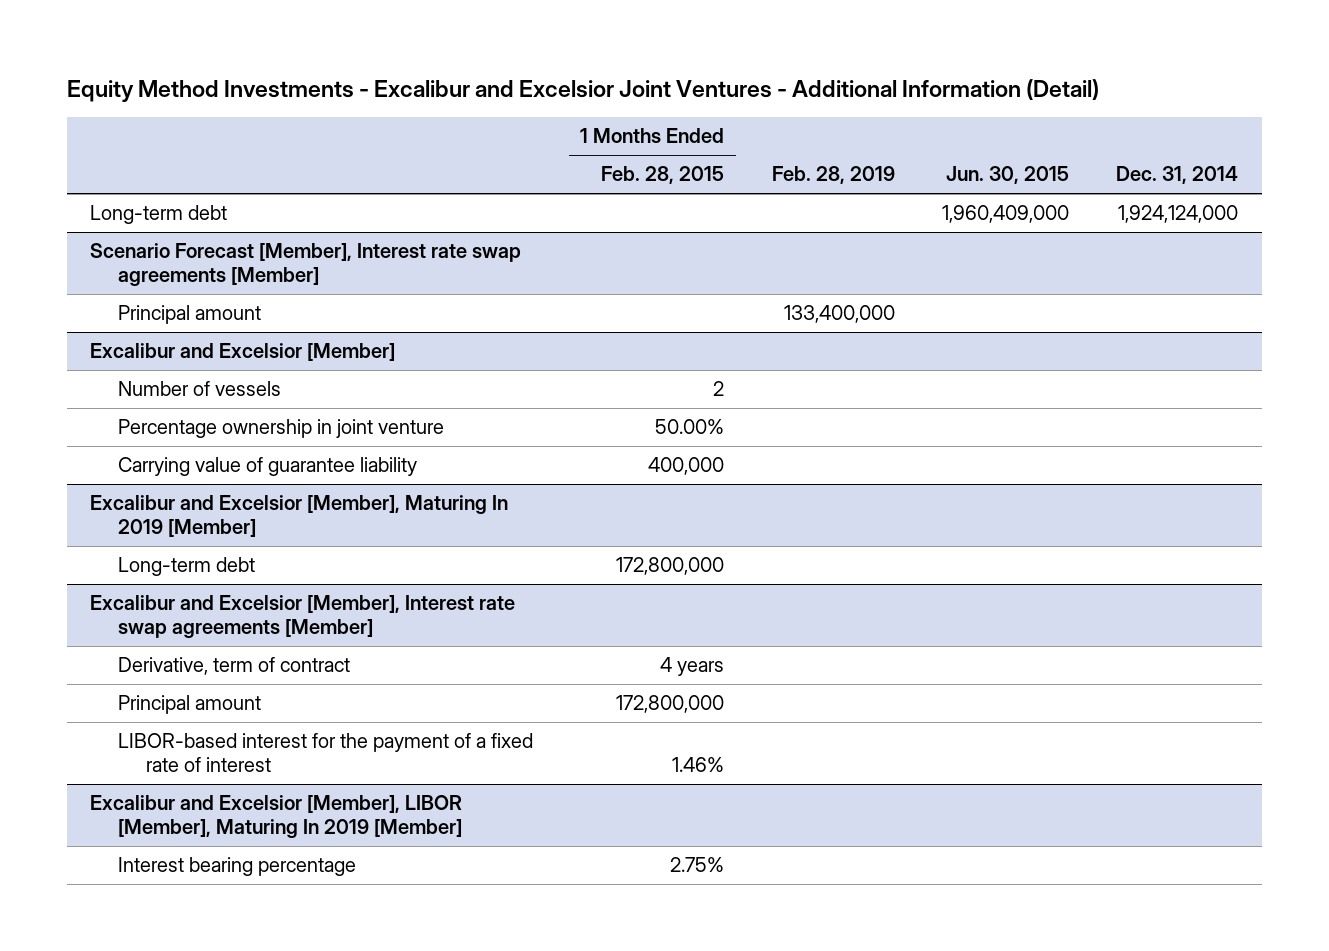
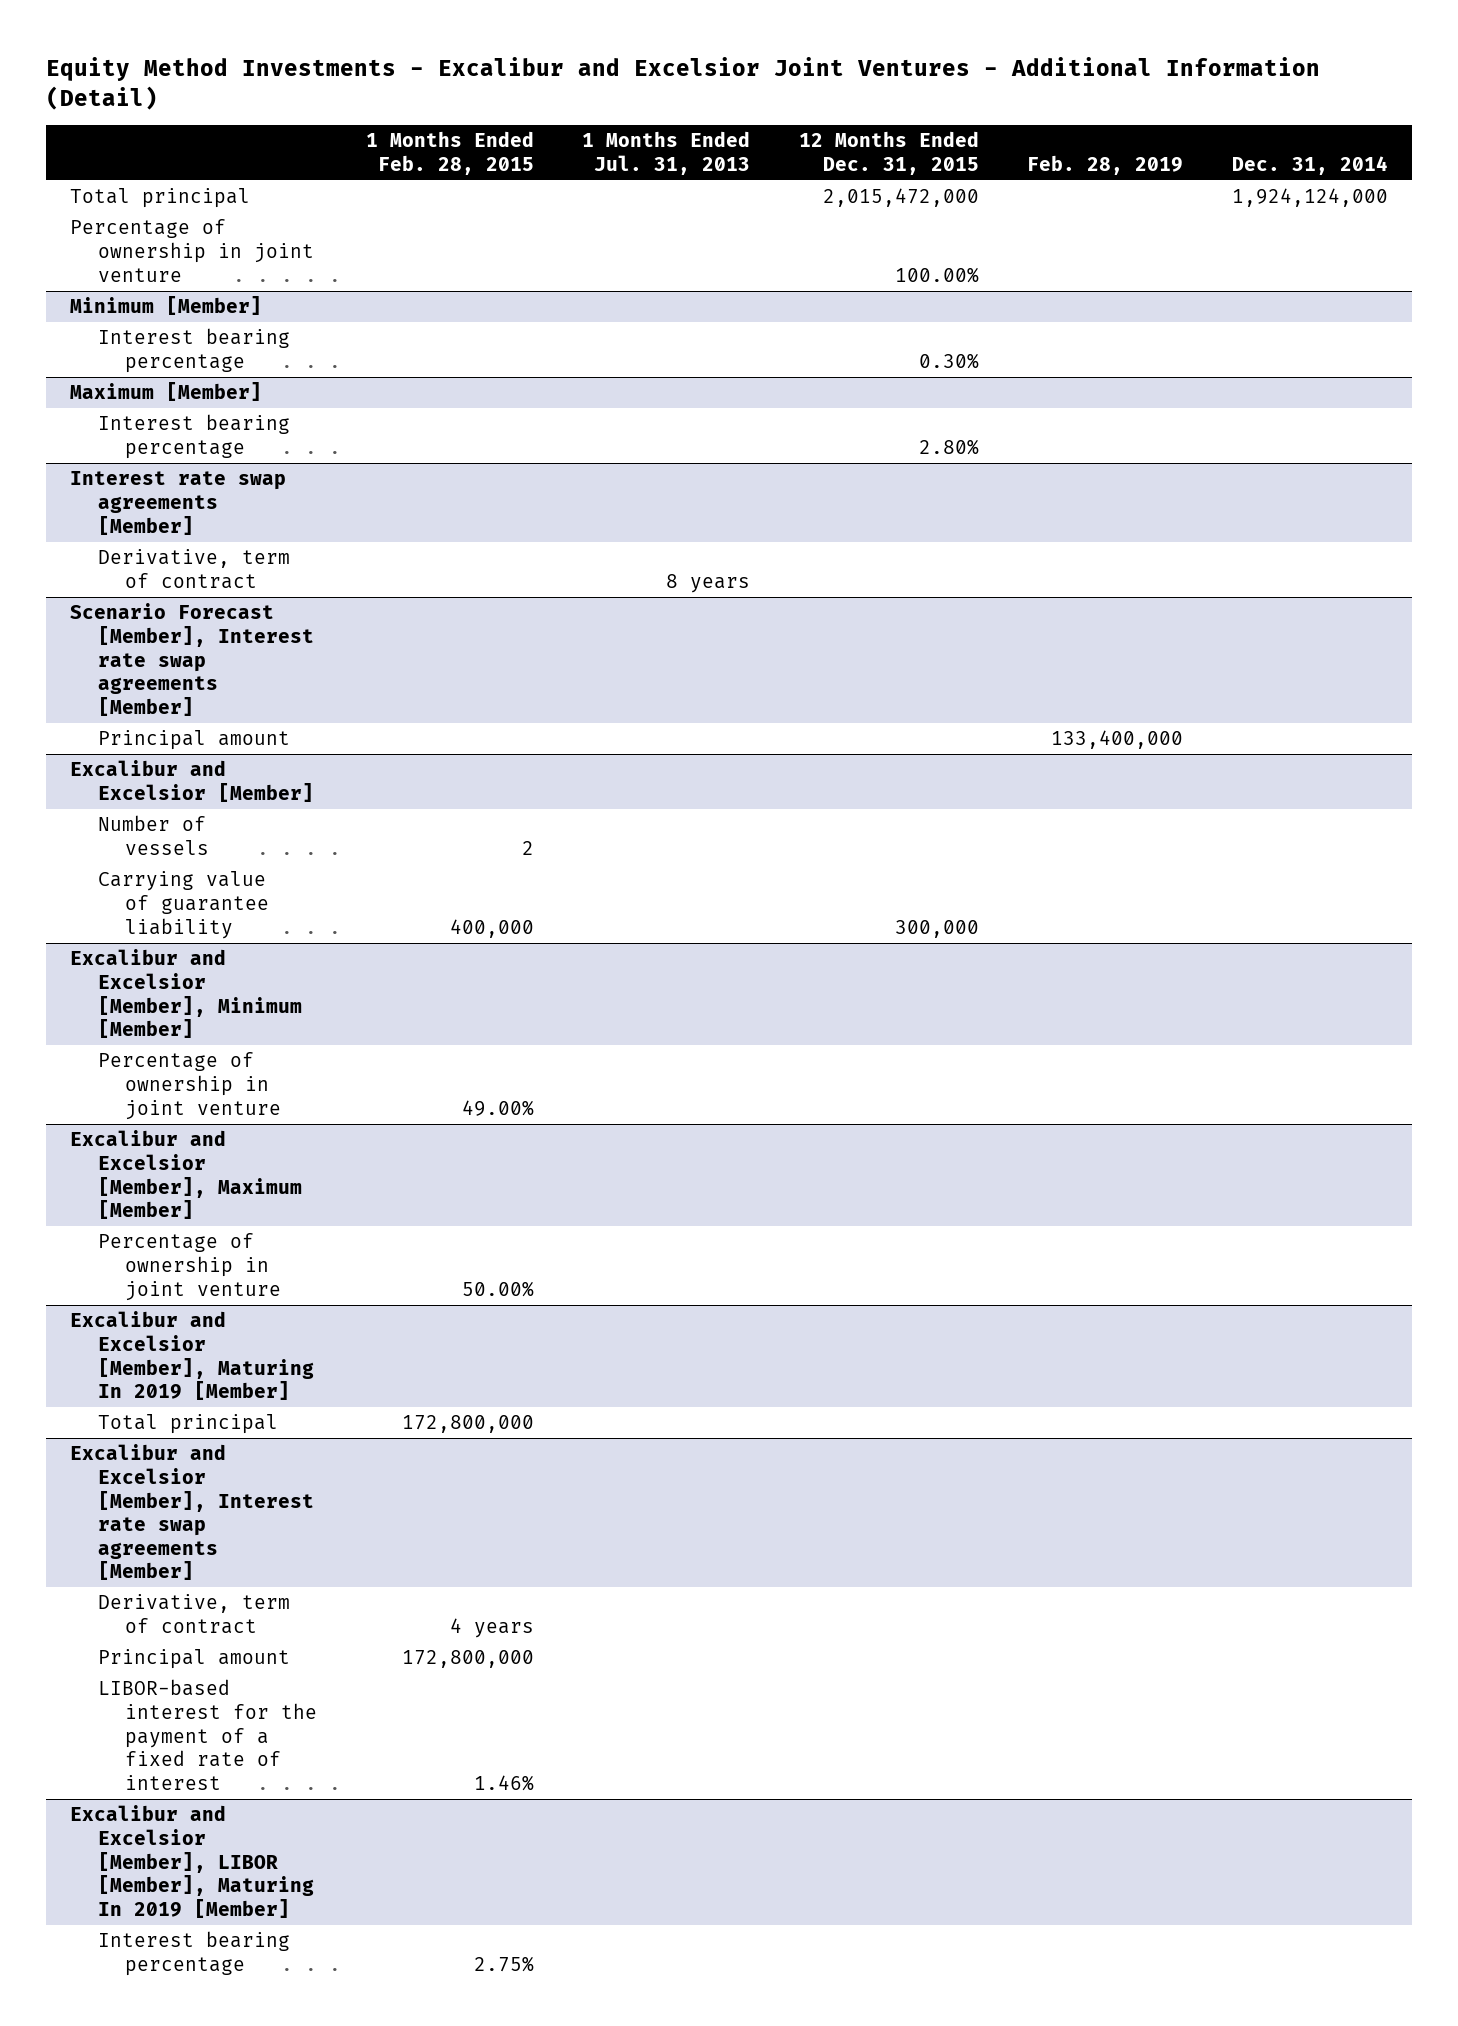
- | 1 Months Ended Feb. 28, 2015 | Feb. 28, 2019 | Jun. 30, 2015 | Dec. 31, 2014
+ | 1 Months Ended Feb. 28, 2015 | 1 Months Ended Jul. 31, 2013 | 12 Months Ended Dec. 31, 2015 | Feb. 28, 2019 | Dec. 31, 2014
- Long-term debt | | | 1,960,409,000 | 1,924,124,000
+ Total principal | | | 2,015,472,000 | | 1,924,124,000
+ Percentage of ownership in joint venture | | | 100.00% | |
+ Minimum [Member]
+ Interest bearing percentage | | | 0.30% | |
+ Maximum [Member]
+ Interest bearing percentage | | | 2.80% | |
+ Interest rate swap agreements [Member]
+ Derivative, term of contract | | 8 years | | |
@ Excalibur and Excelsior [Member]
- Percentage ownership in joint venture | 50.00% | | |
+ Excalibur and Excelsior [Member], Minimum [Member]
+ Percentage of ownership in joint venture | 49.00% | | | |
+ Excalibur and Excelsior [Member], Maximum [Member]
+ Percentage of ownership in joint venture | 50.00% | | | |
@ Excalibur and Excelsior [Member], Maturing In 2019 [Member]
- Long-term debt | 172,800,000 | | |
+ Total principal | 172,800,000 | | | |

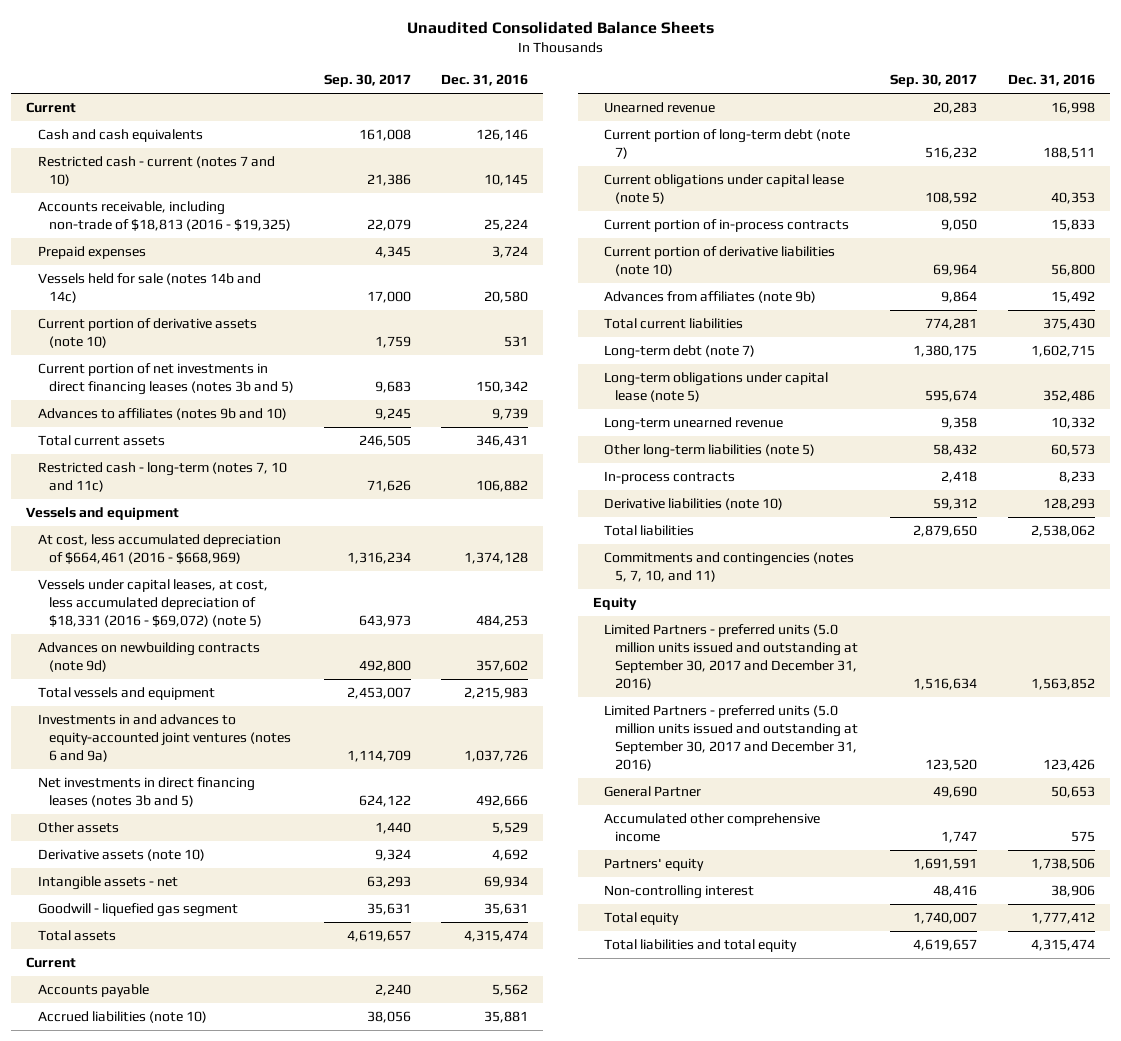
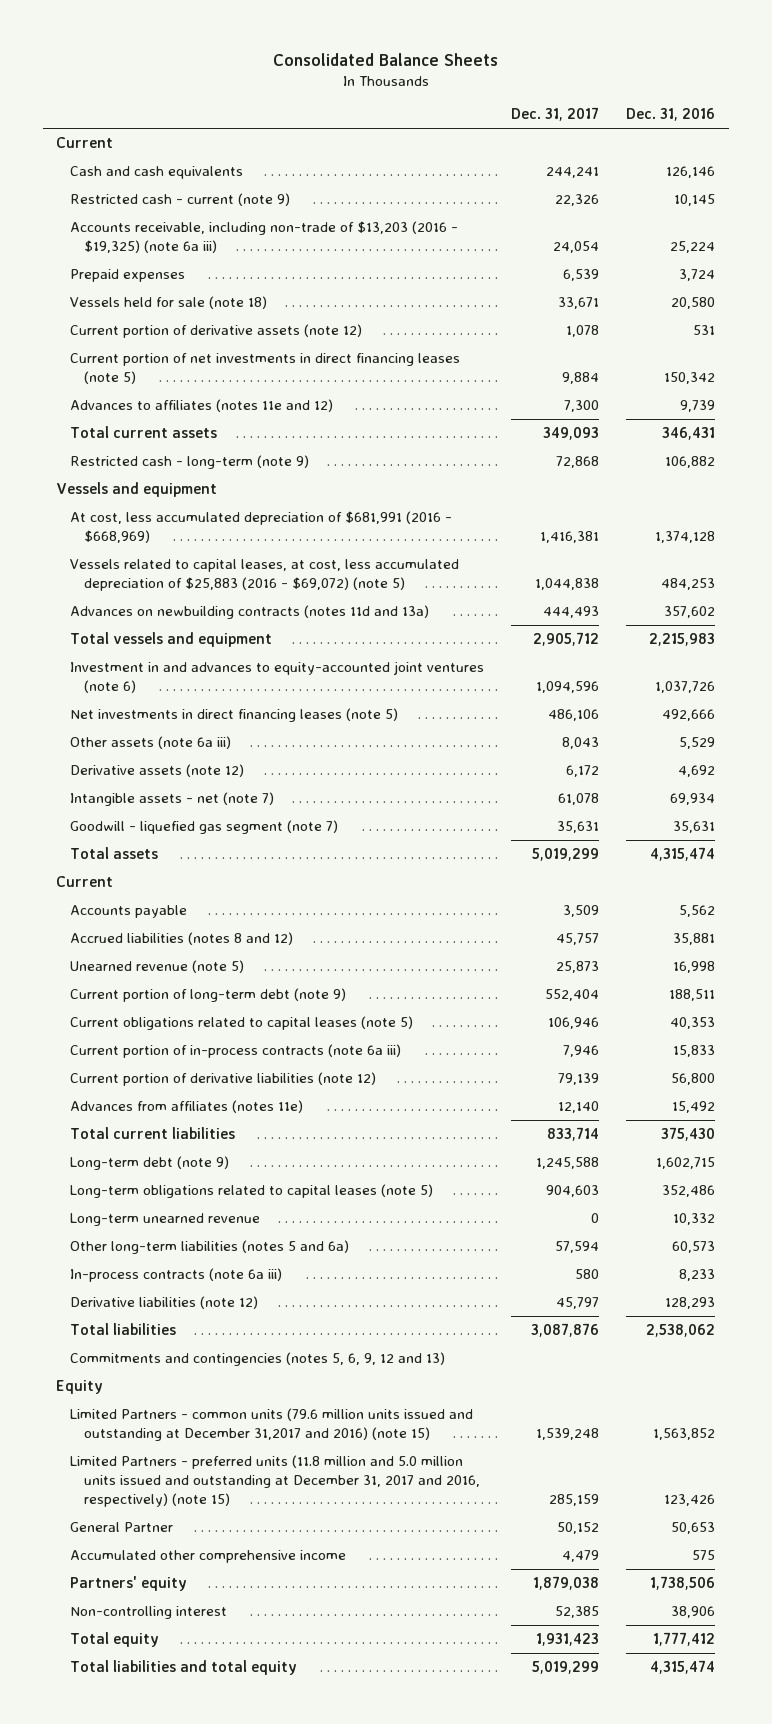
- Unaudited Consolidated Balance Sheets
+ Consolidated Balance Sheets
- | Sep. 30, 2017 | Dec. 31, 2016
+ | Dec. 31, 2017 | Dec. 31, 2016
- Restricted cash - current (notes 7 and 10) | 21,386 | 10,145
- Accounts receivable, including non-trade of $18,813 (2016 - $19,325) | 22,079 | 25,224
+ Restricted cash - current (note 9) | 22,326 | 10,145
+ Accounts receivable, including non-trade of $13,203 (2016 - $19,325) (note 6a iii) | 24,054 | 25,224
- Vessels held for sale (notes 14b and 14c) | 17,000 | 20,580
- Current portion of derivative assets (note 10) | 1,759 | 531
- Current portion of net investments in direct financing leases (notes 3b and 5) | 9,683 | 150,342
- Advances to affiliates (notes 9b and 10) | 9,245 | 9,739
+ Vessels held for sale (note 18) | 33,671 | 20,580
+ Current portion of derivative assets (note 12) | 1,078 | 531
+ Current portion of net investments in direct financing leases (note 5) | 9,884 | 150,342
+ Advances to affiliates (notes 11e and 12) | 7,300 | 9,739
- Restricted cash - long-term (notes 7, 10 and 11c) | 71,626 | 106,882
+ Restricted cash - long-term (note 9) | 72,868 | 106,882
- At cost, less accumulated depreciation of $664,461 (2016 - $668,969) | 1,316,234 | 1,374,128
- Vessels under capital leases, at cost, less accumulated depreciation of $18,331 (2016 - $69,072) (note 5) | 643,973 | 484,253
- Advances on newbuilding contracts (note 9d) | 492,800 | 357,602
+ At cost, less accumulated depreciation of $681,991 (2016 - $668,969) | 1,416,381 | 1,374,128
+ Vessels related to capital leases, at cost, less accumulated depreciation of $25,883 (2016 - $69,072) (note 5) | 1,044,838 | 484,253
+ Advances on newbuilding contracts (notes 11d and 13a) | 444,493 | 357,602
- Investments in and advances to equity-accounted joint ventures (notes 6 and 9a) | 1,114,709 | 1,037,726
- Net investments in direct financing leases (notes 3b and 5) | 624,122 | 492,666
- Other assets | 1,440 | 5,529
- Derivative assets (note 10) | 9,324 | 4,692
- Intangible assets - net | 63,293 | 69,934
- Goodwill - liquefied gas segment | 35,631 | 35,631
+ Investment in and advances to equity-accounted joint ventures (note 6) | 1,094,596 | 1,037,726
+ Net investments in direct financing leases (note 5) | 486,106 | 492,666
+ Other assets (note 6a iii) | 8,043 | 5,529
+ Derivative assets (note 12) | 6,172 | 4,692
+ Intangible assets - net (note 7) | 61,078 | 69,934
+ Goodwill - liquefied gas segment (note 7) | 35,631 | 35,631
- Accrued liabilities (note 10) | 38,056 | 35,881
- Unearned revenue | 20,283 | 16,998
- Current portion of long-term debt (note 7) | 516,232 | 188,511
- Current obligations under capital lease (note 5) | 108,592 | 40,353
- Current portion of in-process contracts | 9,050 | 15,833
- Current portion of derivative liabilities (note 10) | 69,964 | 56,800
- Advances from affiliates (note 9b) | 9,864 | 15,492
+ Accrued liabilities (notes 8 and 12) | 45,757 | 35,881
+ Unearned revenue (note 5) | 25,873 | 16,998
+ Current portion of long-term debt (note 9) | 552,404 | 188,511
+ Current obligations related to capital leases (note 5) | 106,946 | 40,353
+ Current portion of in-process contracts (note 6a iii) | 7,946 | 15,833
+ Current portion of derivative liabilities (note 12) | 79,139 | 56,800
+ Advances from affiliates (notes 11e) | 12,140 | 15,492
- Long-term debt (note 7) | 1,380,175 | 1,602,715
- Long-term obligations under capital lease (note 5) | 595,674 | 352,486
+ Long-term debt (note 9) | 1,245,588 | 1,602,715
+ Long-term obligations related to capital leases (note 5) | 904,603 | 352,486
- Other long-term liabilities (note 5) | 58,432 | 60,573
- In-process contracts | 2,418 | 8,233
- Derivative liabilities (note 10) | 59,312 | 128,293
+ Other long-term liabilities (notes 5 and 6a) | 57,594 | 60,573
+ In-process contracts (note 6a iii) | 580 | 8,233
+ Derivative liabilities (note 12) | 45,797 | 128,293
- Commitments and contingencies (notes 5, 7, 10, and 11)
+ Commitments and contingencies (notes 5, 6, 9, 12 and 13)
- Limited Partners - preferred units (5.0 million units issued and outstanding at September 30, 2017 and December 31, 2016) | 1,516,634 | 1,563,852
- Limited Partners - preferred units (5.0 million units issued and outstanding at September 30, 2017 and December 31, 2016) | 123,520 | 123,426
+ Limited Partners - common units (79.6 million units issued and outstanding at December 31,2017 and 2016) (note 15) | 1,539,248 | 1,563,852
+ Limited Partners - preferred units (11.8 million and 5.0 million units issued and outstanding at December 31, 2017 and 2016, respectively) (note 15) | 285,159 | 123,426

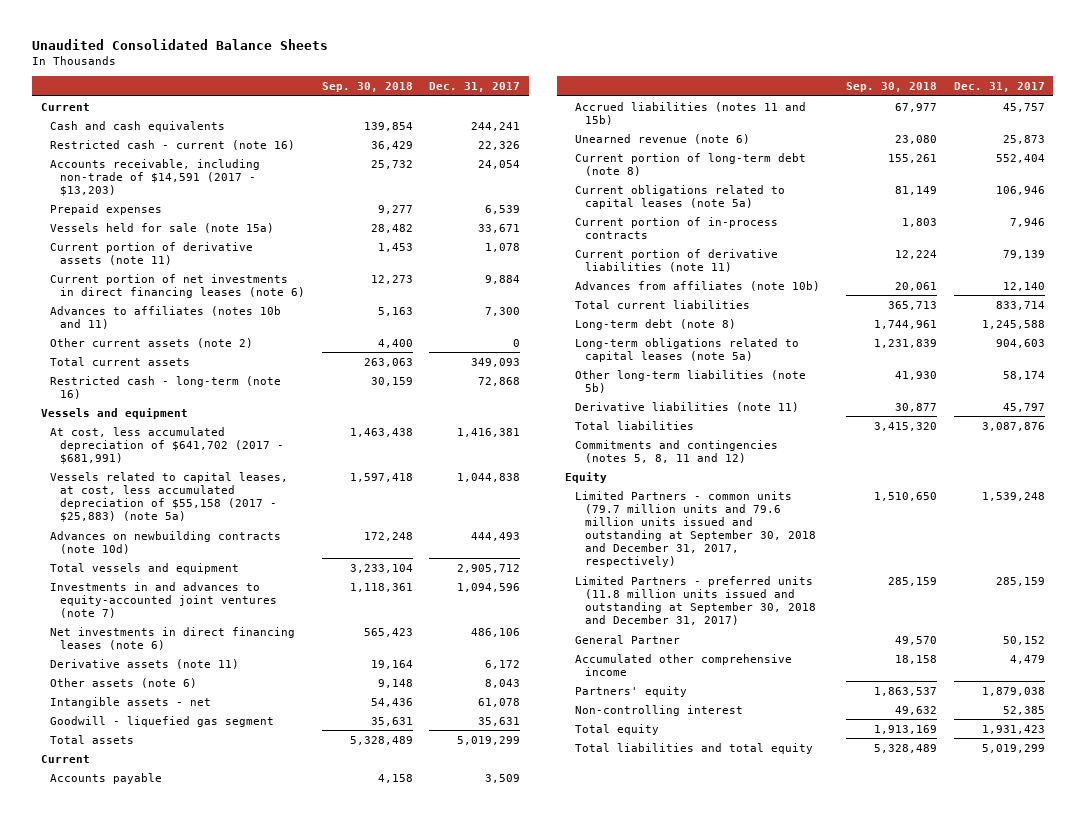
- Consolidated Balance Sheets
+ Unaudited Consolidated Balance Sheets
- | Dec. 31, 2017 | Dec. 31, 2016
+ | Sep. 30, 2018 | Dec. 31, 2017
- Restricted cash - current (note 9) | 22,326 | 10,145
- Accounts receivable, including non-trade of $13,203 (2016 - $19,325) (note 6a iii) | 24,054 | 25,224
+ Restricted cash - current (note 16) | 36,429 | 22,326
+ Accounts receivable, including non-trade of $14,591 (2017 - $13,203) | 25,732 | 24,054
- Vessels held for sale (note 18) | 33,671 | 20,580
- Current portion of derivative assets (note 12) | 1,078 | 531
- Current portion of net investments in direct financing leases (note 5) | 9,884 | 150,342
- Advances to affiliates (notes 11e and 12) | 7,300 | 9,739
+ Vessels held for sale (note 15a) | 28,482 | 33,671
+ Current portion of derivative assets (note 11) | 1,453 | 1,078
+ Current portion of net investments in direct financing leases (note 6) | 12,273 | 9,884
+ Advances to affiliates (notes 10b and 11) | 5,163 | 7,300
+ Other current assets (note 2) | 4,400 | 0
- Restricted cash - long-term (note 9) | 72,868 | 106,882
+ Restricted cash - long-term (note 16) | 30,159 | 72,868
- At cost, less accumulated depreciation of $681,991 (2016 - $668,969) | 1,416,381 | 1,374,128
- Vessels related to capital leases, at cost, less accumulated depreciation of $25,883 (2016 - $69,072) (note 5) | 1,044,838 | 484,253
- Advances on newbuilding contracts (notes 11d and 13a) | 444,493 | 357,602
+ At cost, less accumulated depreciation of $641,702 (2017 - $681,991) | 1,463,438 | 1,416,381
+ Vessels related to capital leases, at cost, less accumulated depreciation of $55,158 (2017 - $25,883) (note 5a) | 1,597,418 | 1,044,838
+ Advances on newbuilding contracts (note 10d) | 172,248 | 444,493
- Investment in and advances to equity-accounted joint ventures (note 6) | 1,094,596 | 1,037,726
- Net investments in direct financing leases (note 5) | 486,106 | 492,666
- Other assets (note 6a iii) | 8,043 | 5,529
- Derivative assets (note 12) | 6,172 | 4,692
- Intangible assets - net (note 7) | 61,078 | 69,934
- Goodwill - liquefied gas segment (note 7) | 35,631 | 35,631
+ Investments in and advances to equity-accounted joint ventures (note 7) | 1,118,361 | 1,094,596
+ Net investments in direct financing leases (note 6) | 565,423 | 486,106
+ Derivative assets (note 11) | 19,164 | 6,172
+ Other assets (note 6) | 9,148 | 8,043
+ Intangible assets - net | 54,436 | 61,078
+ Goodwill - liquefied gas segment | 35,631 | 35,631
- Accrued liabilities (notes 8 and 12) | 45,757 | 35,881
- Unearned revenue (note 5) | 25,873 | 16,998
- Current portion of long-term debt (note 9) | 552,404 | 188,511
- Current obligations related to capital leases (note 5) | 106,946 | 40,353
- Current portion of in-process contracts (note 6a iii) | 7,946 | 15,833
- Current portion of derivative liabilities (note 12) | 79,139 | 56,800
- Advances from affiliates (notes 11e) | 12,140 | 15,492
+ Accrued liabilities (notes 11 and 15b) | 67,977 | 45,757
+ Unearned revenue (note 6) | 23,080 | 25,873
+ Current portion of long-term debt (note 8) | 155,261 | 552,404
+ Current obligations related to capital leases (note 5a) | 81,149 | 106,946
+ Current portion of in-process contracts | 1,803 | 7,946
+ Current portion of derivative liabilities (note 11) | 12,224 | 79,139
+ Advances from affiliates (note 10b) | 20,061 | 12,140
- Long-term debt (note 9) | 1,245,588 | 1,602,715
- Long-term obligations related to capital leases (note 5) | 904,603 | 352,486
- Long-term unearned revenue | 0 | 10,332
- Other long-term liabilities (notes 5 and 6a) | 57,594 | 60,573
- In-process contracts (note 6a iii) | 580 | 8,233
- Derivative liabilities (note 12) | 45,797 | 128,293
+ Long-term debt (note 8) | 1,744,961 | 1,245,588
+ Long-term obligations related to capital leases (note 5a) | 1,231,839 | 904,603
+ Other long-term liabilities (note 5b) | 41,930 | 58,174
+ Derivative liabilities (note 11) | 30,877 | 45,797
- Commitments and contingencies (notes 5, 6, 9, 12 and 13)
+ Commitments and contingencies (notes 5, 8, 11 and 12)
- Limited Partners - common units (79.6 million units issued and outstanding at December 31,2017 and 2016) (note 15) | 1,539,248 | 1,563,852
- Limited Partners - preferred units (11.8 million and 5.0 million units issued and outstanding at December 31, 2017 and 2016, respectively) (note 15) | 285,159 | 123,426
+ Limited Partners - common units (79.7 million units and 79.6 million units issued and outstanding at September 30, 2018 and December 31, 2017, respectively) | 1,510,650 | 1,539,248
+ Limited Partners - preferred units (11.8 million units issued and outstanding at September 30, 2018 and December 31, 2017) | 285,159 | 285,159

